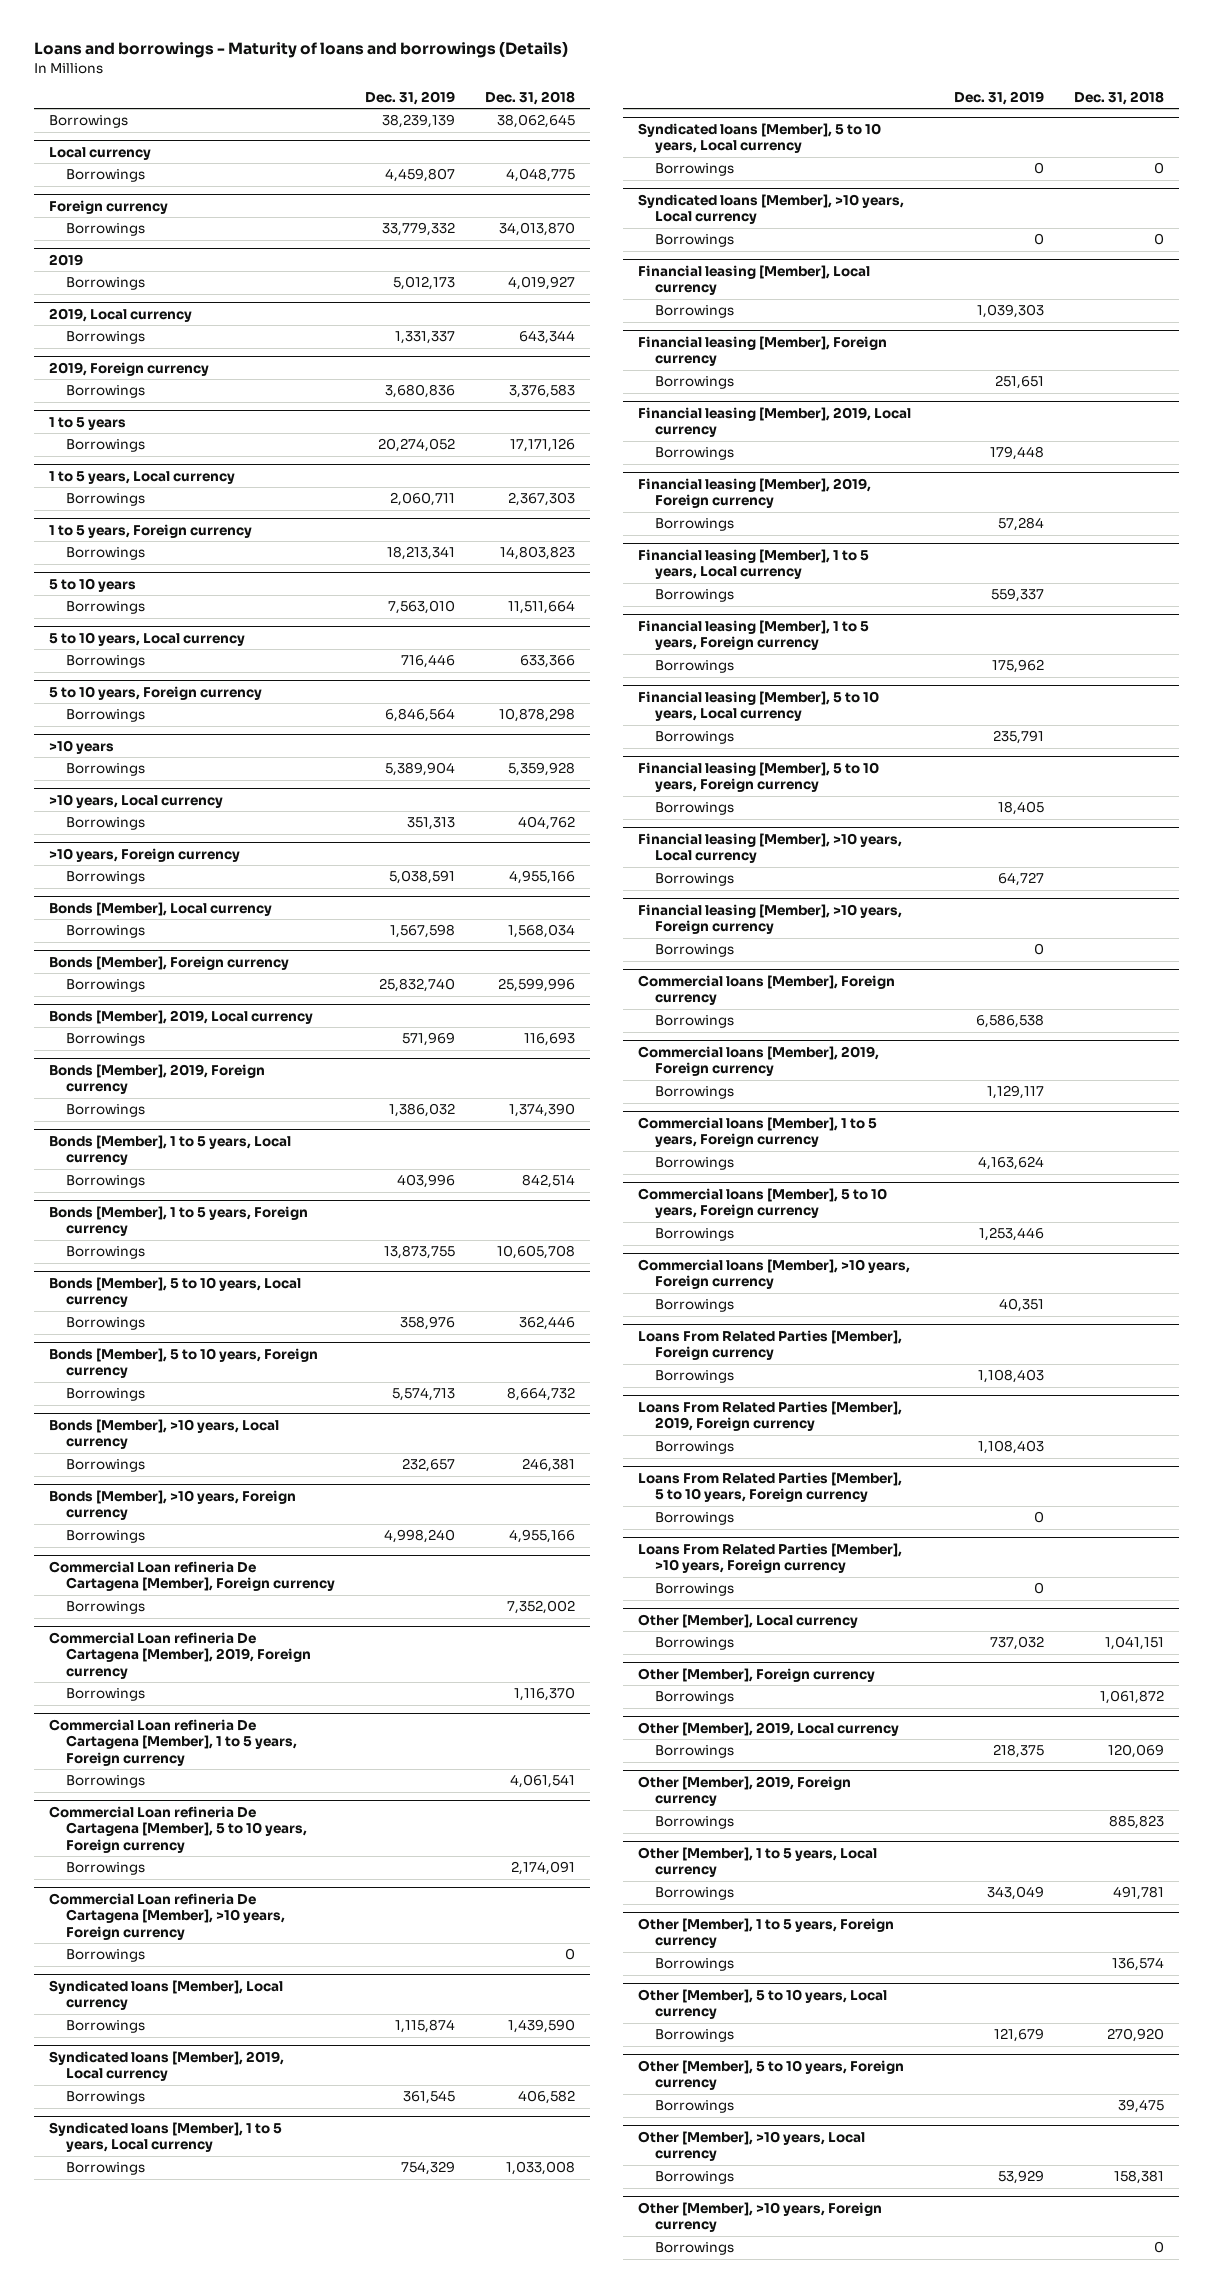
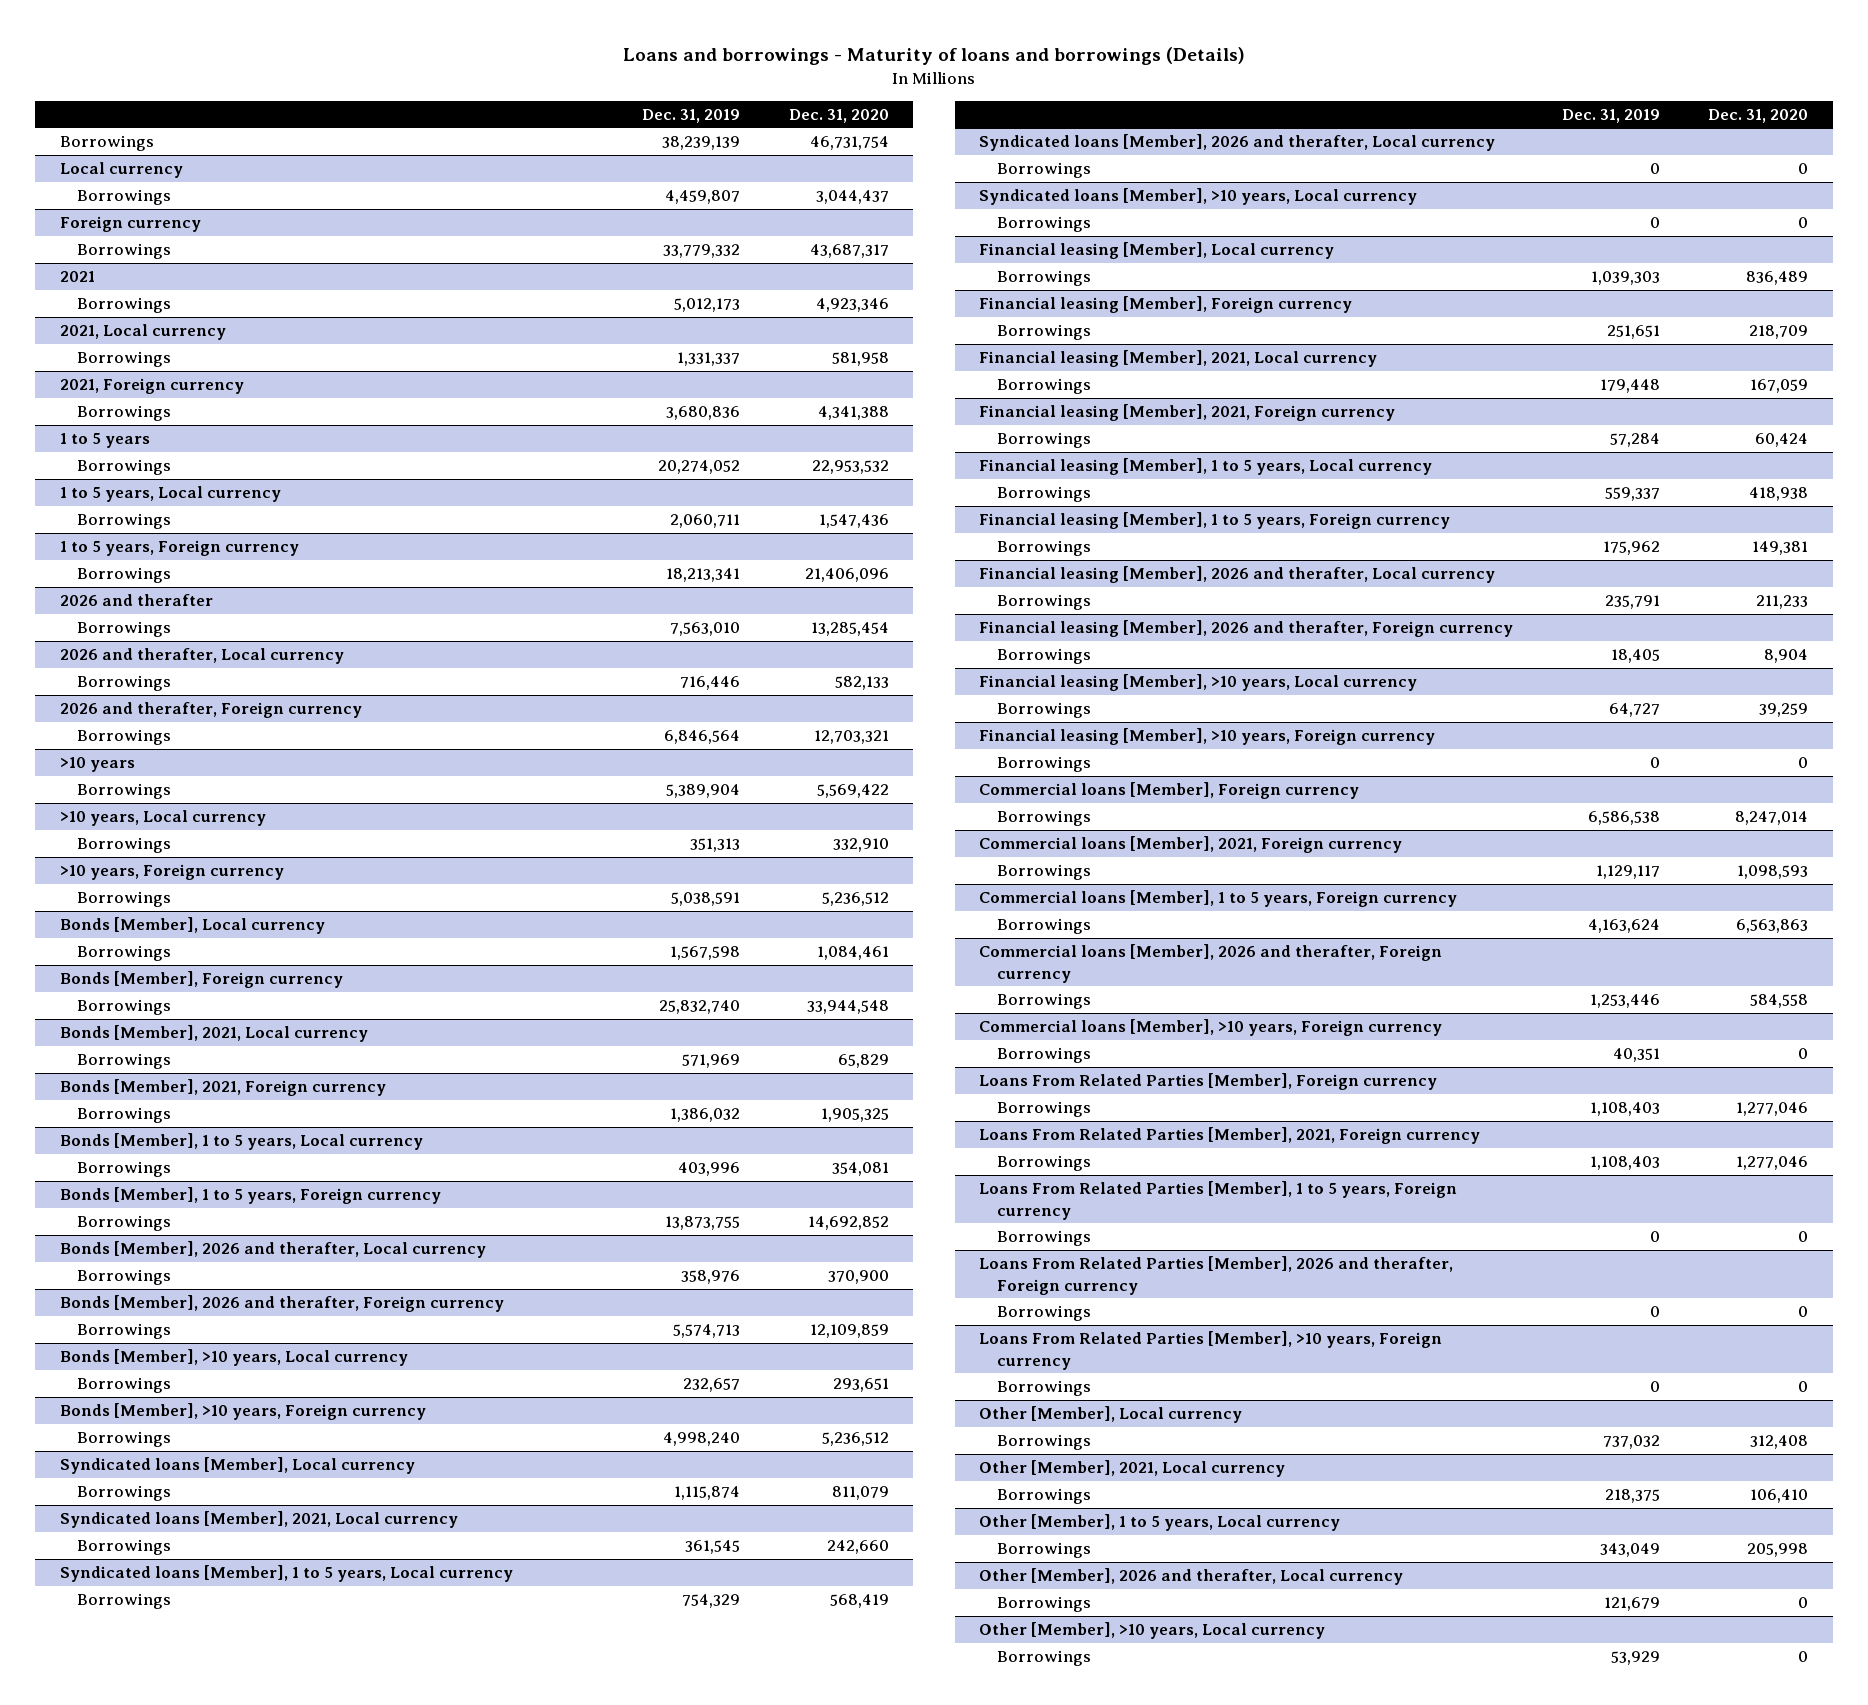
- | Dec. 31, 2019 | Dec. 31, 2018
+ | Dec. 31, 2019 | Dec. 31, 2020
- 2019
+ 2021
- 2019, Local currency
+ 2021, Local currency
- 2019, Foreign currency
+ 2021, Foreign currency
- 5 to 10 years
+ 2026 and therafter
- 5 to 10 years, Local currency
+ 2026 and therafter, Local currency
- 5 to 10 years, Foreign currency
+ 2026 and therafter, Foreign currency
- Bonds [Member], 2019, Local currency
+ Bonds [Member], 2021, Local currency
- Bonds [Member], 2019, Foreign currency
+ Bonds [Member], 2021, Foreign currency
- Bonds [Member], 5 to 10 years, Local currency
+ Bonds [Member], 2026 and therafter, Local currency
- Bonds [Member], 5 to 10 years, Foreign currency
+ Bonds [Member], 2026 and therafter, Foreign currency
- Commercial Loan refineria De Cartagena [Member], Foreign currency
- Borrowings | | 7,352,002
- Commercial Loan refineria De Cartagena [Member], 2019, Foreign currency
- Borrowings | | 1,116,370
- Commercial Loan refineria De Cartagena [Member], 1 to 5 years, Foreign currency
- Borrowings | | 4,061,541
- Commercial Loan refineria De Cartagena [Member], 5 to 10 years, Foreign currency
- Borrowings | | 2,174,091
- Commercial Loan refineria De Cartagena [Member], >10 years, Foreign currency
- Borrowings | | 0
- Syndicated loans [Member], 2019, Local currency
+ Syndicated loans [Member], 2021, Local currency
- Syndicated loans [Member], 5 to 10 years, Local currency
+ Syndicated loans [Member], 2026 and therafter, Local currency
- Financial leasing [Member], 2019, Local currency
+ Financial leasing [Member], 2021, Local currency
- Financial leasing [Member], 2019, Foreign currency
+ Financial leasing [Member], 2021, Foreign currency
- Financial leasing [Member], 5 to 10 years, Local currency
+ Financial leasing [Member], 2026 and therafter, Local currency
- Financial leasing [Member], 5 to 10 years, Foreign currency
+ Financial leasing [Member], 2026 and therafter, Foreign currency
- Commercial loans [Member], 2019, Foreign currency
+ Commercial loans [Member], 2021, Foreign currency
- Commercial loans [Member], 5 to 10 years, Foreign currency
+ Commercial loans [Member], 2026 and therafter, Foreign currency
- Loans From Related Parties [Member], 2019, Foreign currency
+ Loans From Related Parties [Member], 2021, Foreign currency
- Loans From Related Parties [Member], 5 to 10 years, Foreign currency
+ Loans From Related Parties [Member], 1 to 5 years, Foreign currency
+ Loans From Related Parties [Member], 2026 and therafter, Foreign currency
+ Borrowings | 0 | 0
- Other [Member], Foreign currency
- Borrowings | | 1,061,872
- Other [Member], 2019, Local currency
+ Other [Member], 2021, Local currency
- Other [Member], 2019, Foreign currency
- Borrowings | | 885,823
- Other [Member], 1 to 5 years, Foreign currency
- Borrowings | | 136,574
- Other [Member], 5 to 10 years, Local currency
+ Other [Member], 2026 and therafter, Local currency
- Other [Member], 5 to 10 years, Foreign currency
- Borrowings | | 39,475
- Other [Member], >10 years, Foreign currency
- Borrowings | | 0

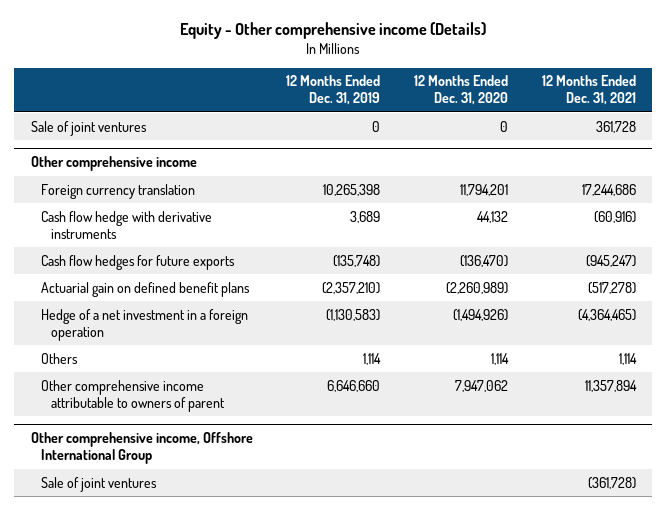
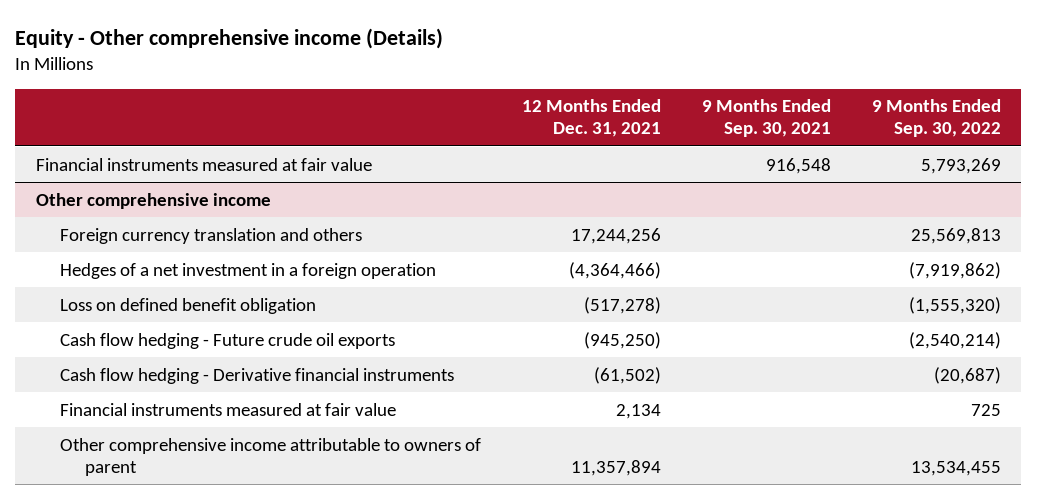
- | 12 Months Ended Dec. 31, 2019 | 12 Months Ended Dec. 31, 2020 | 12 Months Ended Dec. 31, 2021
+ | 12 Months Ended Dec. 31, 2021 | 9 Months Ended Sep. 30, 2021 | 9 Months Ended Sep. 30, 2022
- Sale of joint ventures | 0 | 0 | 361,728
+ Financial instruments measured at fair value | | 916,548 | 5,793,269
@ Other comprehensive income
- Foreign currency translation | 10,265,398 | 11,794,201 | 17,244,686
- Cash flow hedge with derivative instruments | 3,689 | 44,132 | (60,916)
- Cash flow hedges for future exports | (135,748) | (136,470) | (945,247)
- Actuarial gain on defined benefit plans | (2,357,210) | (2,260,989) | (517,278)
- Hedge of a net investment in a foreign operation | (1,130,583) | (1,494,926) | (4,364,465)
- Others | 1,114 | 1,114 | 1,114
+ Foreign currency translation and others | 17,244,256 | | 25,569,813
+ Hedges of a net investment in a foreign operation | (4,364,466) | | (7,919,862)
+ Loss on defined benefit obligation | (517,278) | | (1,555,320)
+ Cash flow hedging - Future crude oil exports | (945,250) | | (2,540,214)
+ Cash flow hedging - Derivative financial instruments | (61,502) | | (20,687)
+ Financial instruments measured at fair value | 2,134 | | 725
- Other comprehensive income, Offshore International Group
- Sale of joint ventures | | | (361,728)

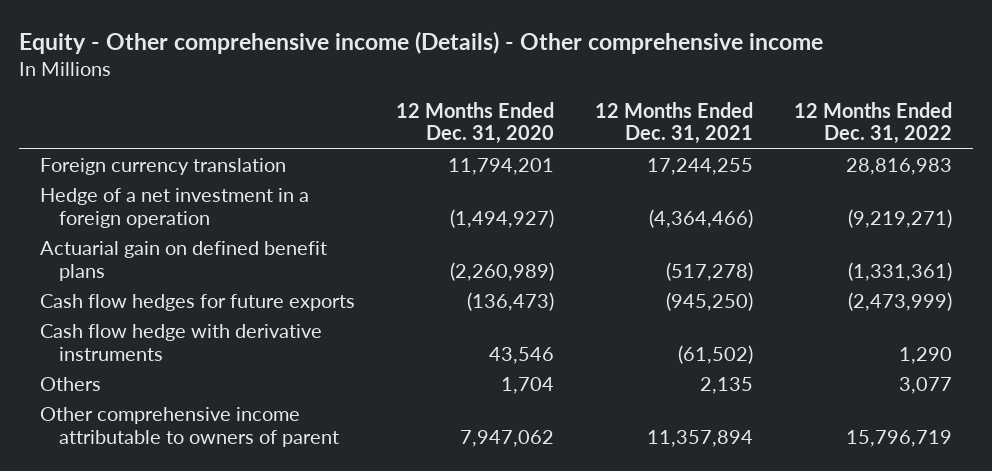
- Equity - Other comprehensive income (Details)
+ Equity - Other comprehensive income (Details) - Other comprehensive income
- | 12 Months Ended Dec. 31, 2021 | 9 Months Ended Sep. 30, 2021 | 9 Months Ended Sep. 30, 2022
+ | 12 Months Ended Dec. 31, 2020 | 12 Months Ended Dec. 31, 2021 | 12 Months Ended Dec. 31, 2022
- Financial instruments measured at fair value | | 916,548 | 5,793,269
- Other comprehensive income
- Foreign currency translation and others | 17,244,256 | | 25,569,813
- Hedges of a net investment in a foreign operation | (4,364,466) | | (7,919,862)
- Loss on defined benefit obligation | (517,278) | | (1,555,320)
- Cash flow hedging - Future crude oil exports | (945,250) | | (2,540,214)
- Cash flow hedging - Derivative financial instruments | (61,502) | | (20,687)
- Financial instruments measured at fair value | 2,134 | | 725
+ Foreign currency translation | 11,794,201 | 17,244,255 | 28,816,983
+ Hedge of a net investment in a foreign operation | (1,494,927) | (4,364,466) | (9,219,271)
+ Actuarial gain on defined benefit plans | (2,260,989) | (517,278) | (1,331,361)
+ Cash flow hedges for future exports | (136,473) | (945,250) | (2,473,999)
+ Cash flow hedge with derivative instruments | 43,546 | (61,502) | 1,290
+ Others | 1,704 | 2,135 | 3,077

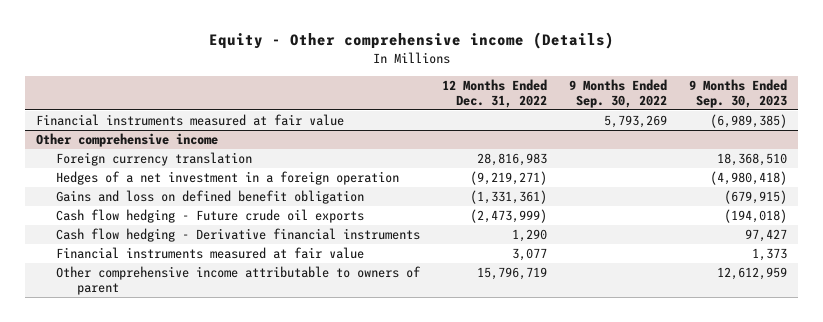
- Equity - Other comprehensive income (Details) - Other comprehensive income
+ Equity - Other comprehensive income (Details)
- | 12 Months Ended Dec. 31, 2020 | 12 Months Ended Dec. 31, 2021 | 12 Months Ended Dec. 31, 2022
+ | 12 Months Ended Dec. 31, 2022 | 9 Months Ended Sep. 30, 2022 | 9 Months Ended Sep. 30, 2023
+ Financial instruments measured at fair value | | 5,793,269 | (6,989,385)
+ Other comprehensive income
- Hedge of a net investment in a foreign operation | (1,494,927) | (4,364,466) | (9,219,271)
- Actuarial gain on defined benefit plans | (2,260,989) | (517,278) | (1,331,361)
- Cash flow hedges for future exports | (136,473) | (945,250) | (2,473,999)
- Cash flow hedge with derivative instruments | 43,546 | (61,502) | 1,290
- Others | 1,704 | 2,135 | 3,077
+ Hedges of a net investment in a foreign operation | (9,219,271) | | (4,980,418)
+ Gains and loss on defined benefit obligation | (1,331,361) | | (679,915)
+ Cash flow hedging - Future crude oil exports | (2,473,999) | | (194,018)
+ Cash flow hedging - Derivative financial instruments | 1,290 | | 97,427
+ Financial instruments measured at fair value | 3,077 | | 1,373

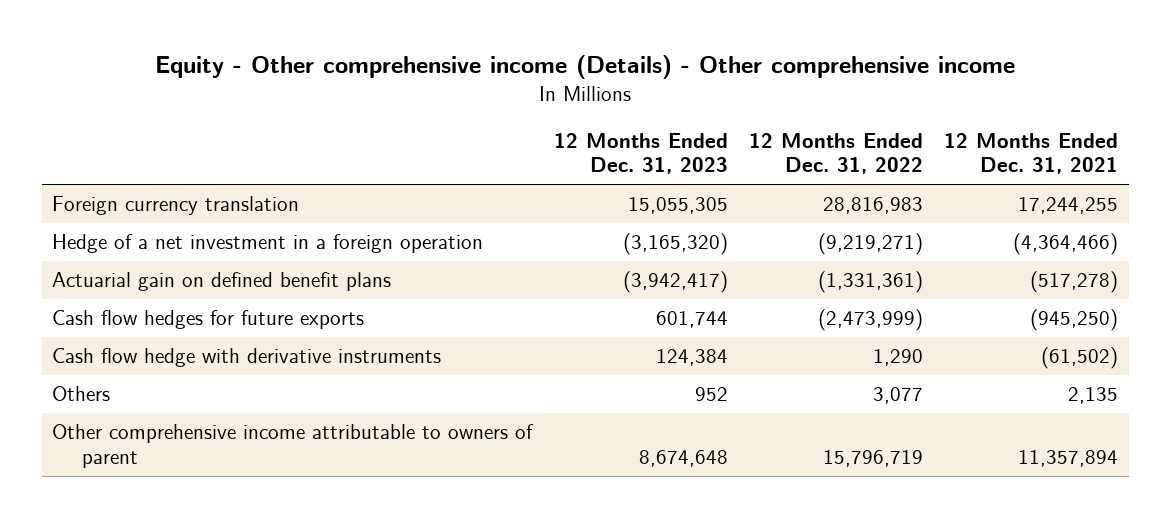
- Equity - Other comprehensive income (Details)
+ Equity - Other comprehensive income (Details) - Other comprehensive income
- | 12 Months Ended Dec. 31, 2022 | 9 Months Ended Sep. 30, 2022 | 9 Months Ended Sep. 30, 2023
+ | 12 Months Ended Dec. 31, 2023 | 12 Months Ended Dec. 31, 2022 | 12 Months Ended Dec. 31, 2021
- Financial instruments measured at fair value | | 5,793,269 | (6,989,385)
- Other comprehensive income
- Hedges of a net investment in a foreign operation | (9,219,271) | | (4,980,418)
- Gains and loss on defined benefit obligation | (1,331,361) | | (679,915)
- Cash flow hedging - Future crude oil exports | (2,473,999) | | (194,018)
- Cash flow hedging - Derivative financial instruments | 1,290 | | 97,427
- Financial instruments measured at fair value | 3,077 | | 1,373
+ Hedge of a net investment in a foreign operation | (3,165,320) | (9,219,271) | (4,364,466)
+ Actuarial gain on defined benefit plans | (3,942,417) | (1,331,361) | (517,278)
+ Cash flow hedges for future exports | 601,744 | (2,473,999) | (945,250)
+ Cash flow hedge with derivative instruments | 124,384 | 1,290 | (61,502)
+ Others | 952 | 3,077 | 2,135

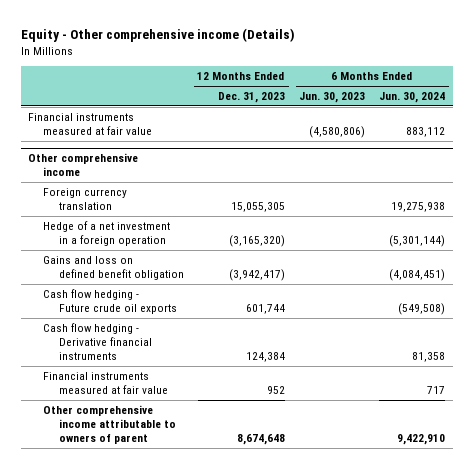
- Equity - Other comprehensive income (Details) - Other comprehensive income
+ Equity - Other comprehensive income (Details)
- | 12 Months Ended Dec. 31, 2023 | 12 Months Ended Dec. 31, 2022 | 12 Months Ended Dec. 31, 2021
+ | 12 Months Ended Dec. 31, 2023 | 6 Months Ended Jun. 30, 2023 | 6 Months Ended Jun. 30, 2024
+ Financial instruments measured at fair value | | (4,580,806) | 883,112
+ Other comprehensive income
- Actuarial gain on defined benefit plans | (3,942,417) | (1,331,361) | (517,278)
- Cash flow hedges for future exports | 601,744 | (2,473,999) | (945,250)
- Cash flow hedge with derivative instruments | 124,384 | 1,290 | (61,502)
- Others | 952 | 3,077 | 2,135
+ Gains and loss on defined benefit obligation | (3,942,417) | | (4,084,451)
+ Cash flow hedging - Future crude oil exports | 601,744 | | (549,508)
+ Cash flow hedging - Derivative financial instruments | 124,384 | | 81,358
+ Financial instruments measured at fair value | 952 | | 717

